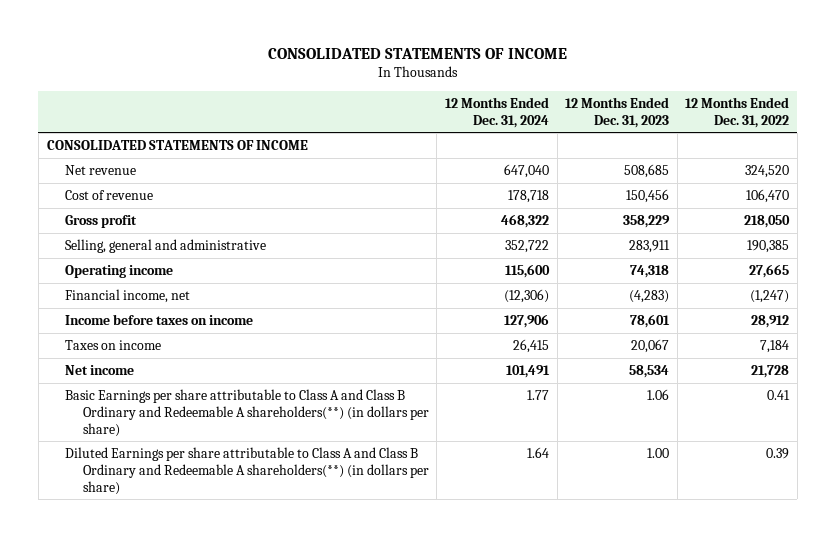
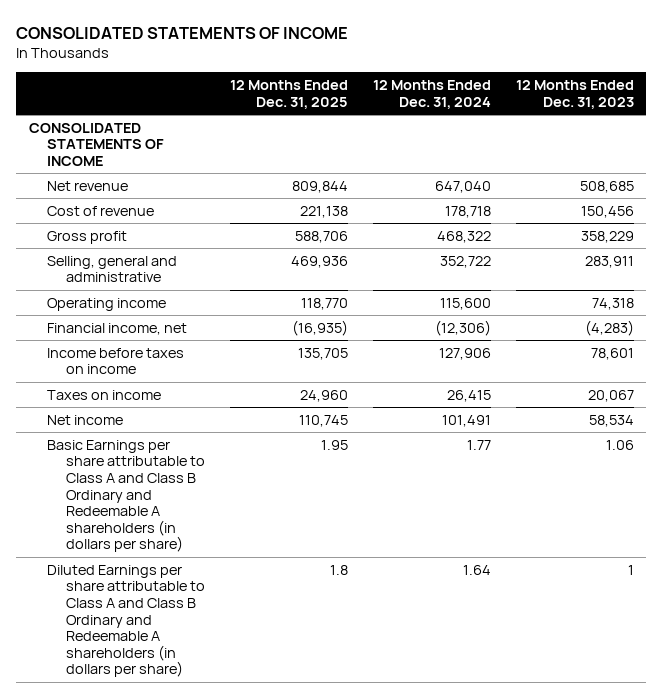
- | 12 Months Ended Dec. 31, 2024 | 12 Months Ended Dec. 31, 2023 | 12 Months Ended Dec. 31, 2022
+ | 12 Months Ended Dec. 31, 2025 | 12 Months Ended Dec. 31, 2024 | 12 Months Ended Dec. 31, 2023
- Basic Earnings per share attributable to Class A and Class B Ordinary and Redeemable A shareholders(**) (in dollars per share) | 1.77 | 1.06 | 0.41
- Diluted Earnings per share attributable to Class A and Class B Ordinary and Redeemable A shareholders(**) (in dollars per share) | 1.64 | 1.00 | 0.39
+ Basic Earnings per share attributable to Class A and Class B Ordinary and Redeemable A shareholders (in dollars per share) | 1.95 | 1.77 | 1.06
+ Diluted Earnings per share attributable to Class A and Class B Ordinary and Redeemable A shareholders (in dollars per share) | 1.8 | 1.64 | 1

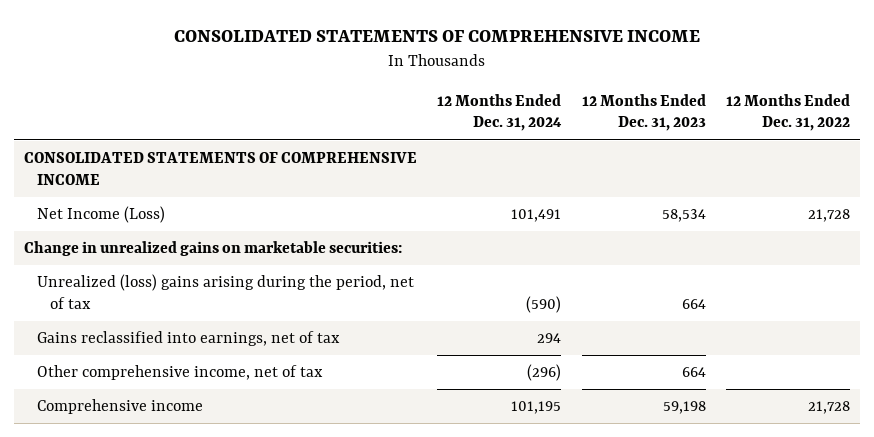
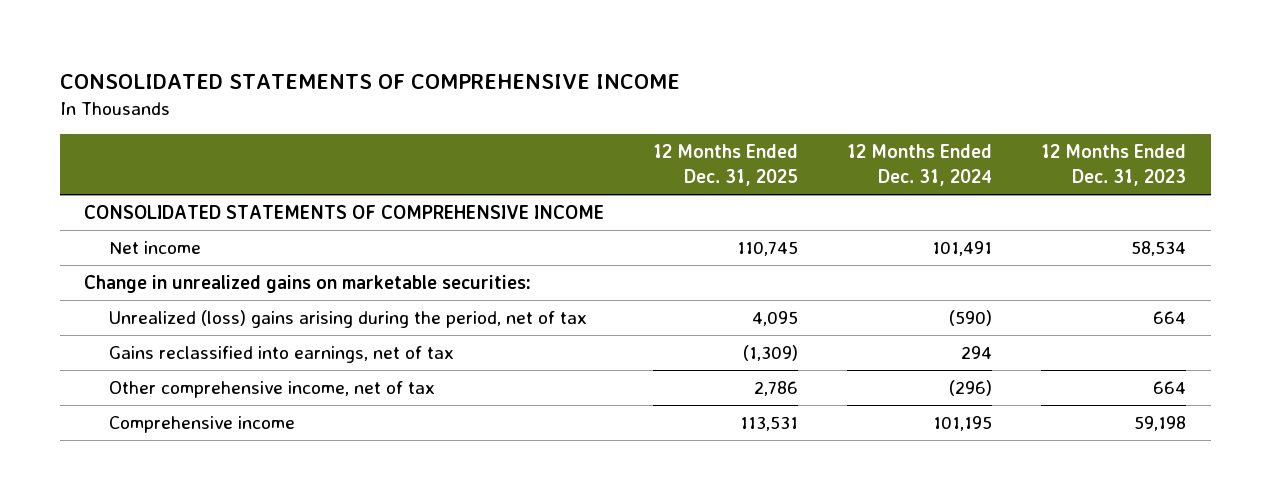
- | 12 Months Ended Dec. 31, 2024 | 12 Months Ended Dec. 31, 2023 | 12 Months Ended Dec. 31, 2022
+ | 12 Months Ended Dec. 31, 2025 | 12 Months Ended Dec. 31, 2024 | 12 Months Ended Dec. 31, 2023
- Net Income (Loss) | 101,491 | 58,534 | 21,728
+ Net income | 110,745 | 101,491 | 58,534

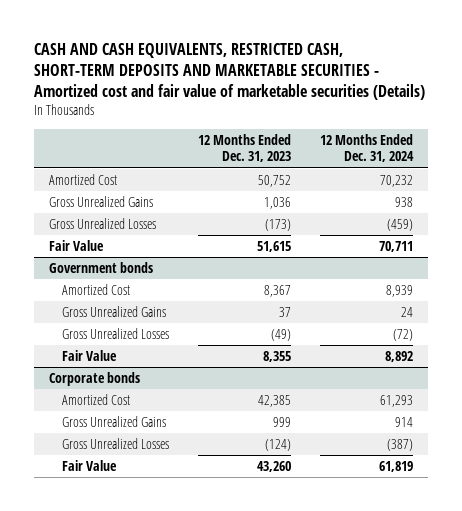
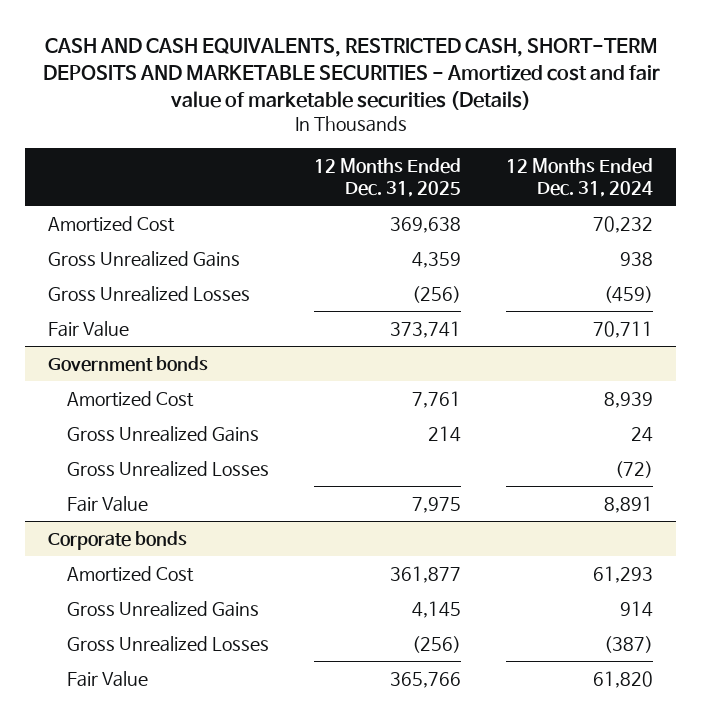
- | 12 Months Ended Dec. 31, 2023 | 12 Months Ended Dec. 31, 2024
+ | 12 Months Ended Dec. 31, 2025 | 12 Months Ended Dec. 31, 2024
@ Government bonds
- Fair Value | 8,355 | 8,892
+ Fair Value | 7,975 | 8,891
@ Corporate bonds
- Fair Value | 43,260 | 61,819
+ Fair Value | 365,766 | 61,820

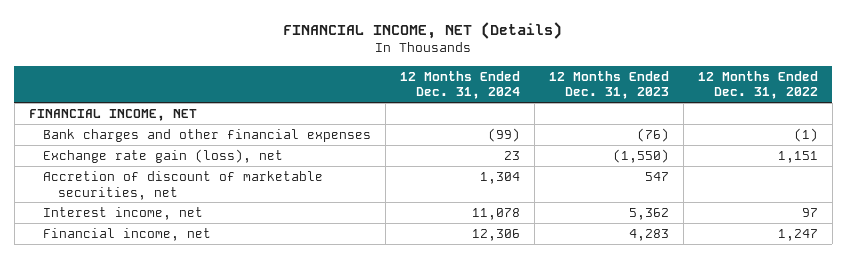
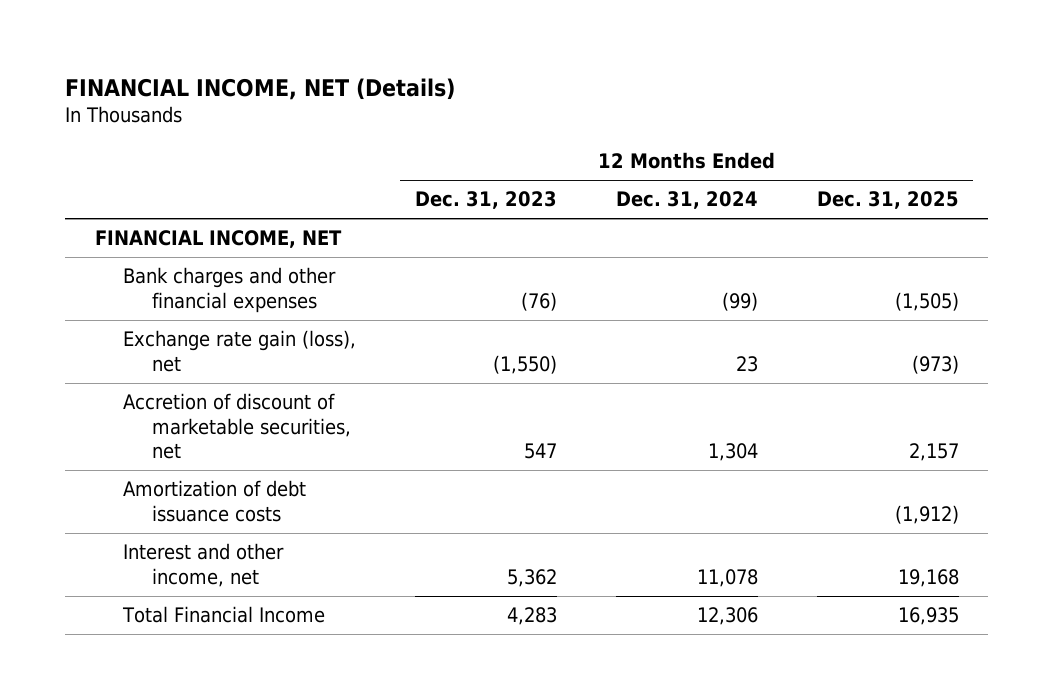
- | 12 Months Ended Dec. 31, 2024 | 12 Months Ended Dec. 31, 2023 | 12 Months Ended Dec. 31, 2022
+ | 12 Months Ended Dec. 31, 2023 | 12 Months Ended Dec. 31, 2024 | 12 Months Ended Dec. 31, 2025
- Interest income, net | 11,078 | 5,362 | 97
- Financial income, net | 12,306 | 4,283 | 1,247
+ Amortization of debt issuance costs | | | (1,912)
+ Interest and other income, net | 5,362 | 11,078 | 19,168
+ Total Financial Income | 4,283 | 12,306 | 16,935

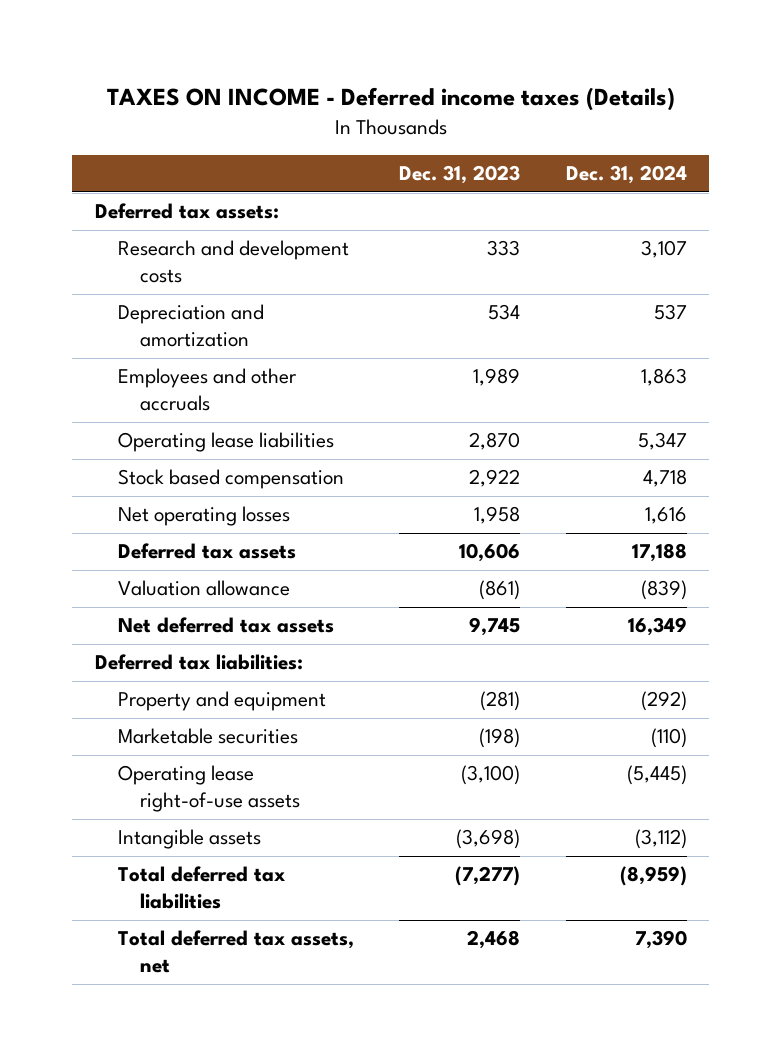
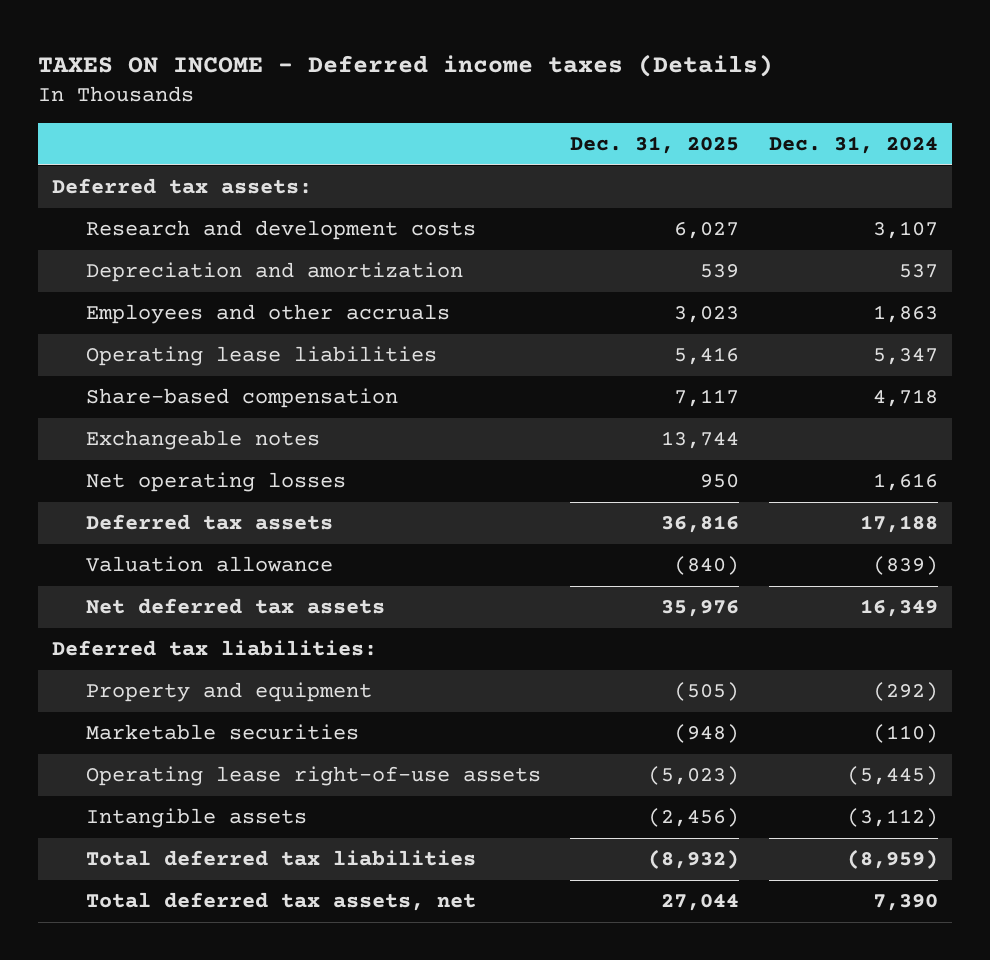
- | Dec. 31, 2023 | Dec. 31, 2024
+ | Dec. 31, 2025 | Dec. 31, 2024
- Stock based compensation | 2,922 | 4,718
+ Share-based compensation | 7,117 | 4,718
+ Exchangeable notes | 13,744 |

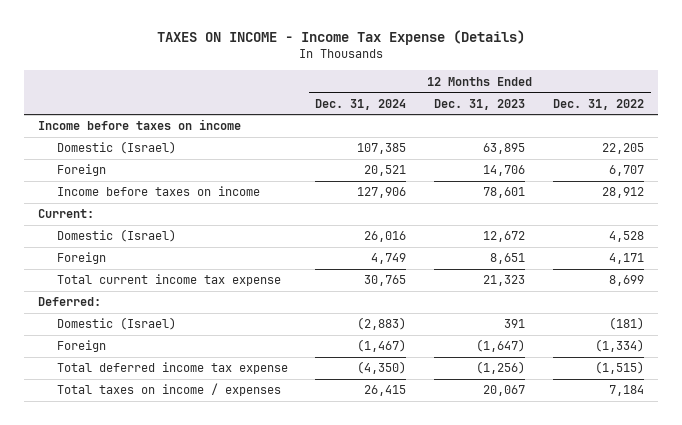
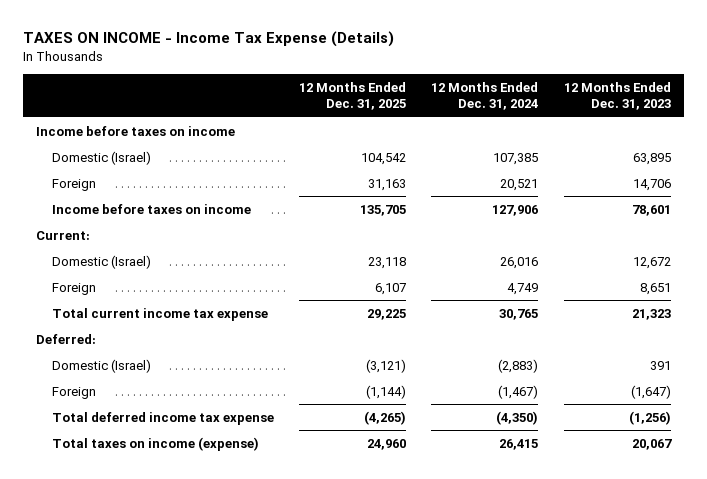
- | 12 Months Ended Dec. 31, 2024 | 12 Months Ended Dec. 31, 2023 | 12 Months Ended Dec. 31, 2022
+ | 12 Months Ended Dec. 31, 2025 | 12 Months Ended Dec. 31, 2024 | 12 Months Ended Dec. 31, 2023
- Total taxes on income / expenses | 26,415 | 20,067 | 7,184
+ Total taxes on income (expense) | 24,960 | 26,415 | 20,067

